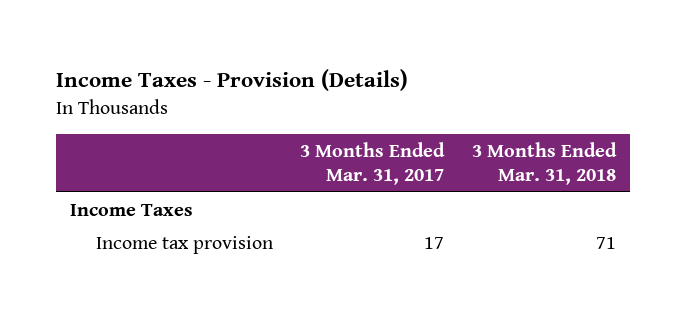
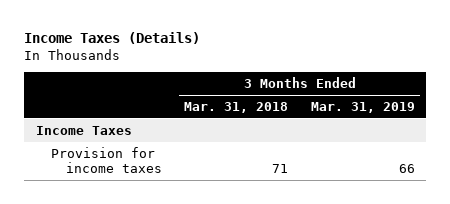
- Income Taxes - Provision (Details)
+ Income Taxes (Details)
- | 3 Months Ended Mar. 31, 2017 | 3 Months Ended Mar. 31, 2018
+ | 3 Months Ended Mar. 31, 2018 | 3 Months Ended Mar. 31, 2019
- Income tax provision | 17 | 71
+ Provision for income taxes | 71 | 66

